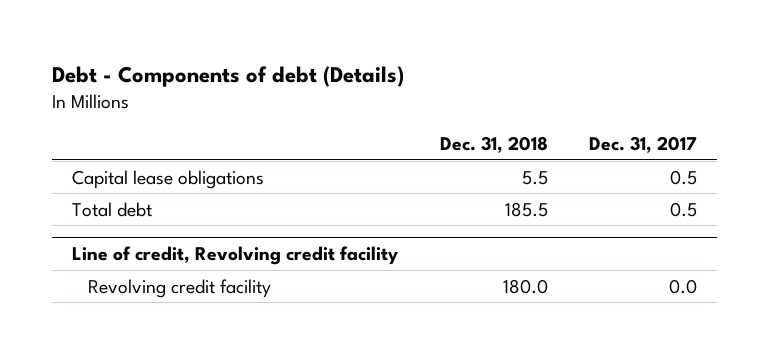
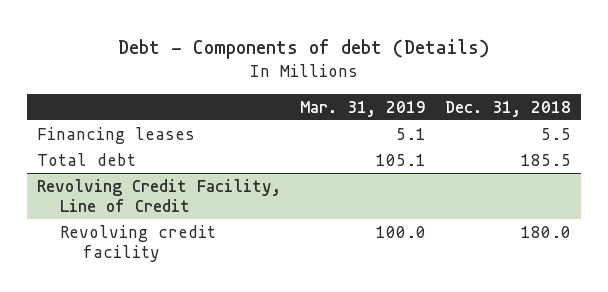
- | Dec. 31, 2018 | Dec. 31, 2017
+ | Mar. 31, 2019 | Dec. 31, 2018
- Capital lease obligations | 5.5 | 0.5
+ Financing leases | 5.1 | 5.5
- Line of credit, Revolving credit facility
+ Revolving Credit Facility, Line of Credit

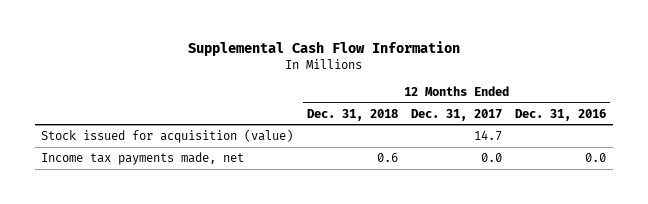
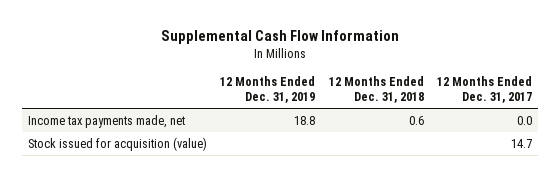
- | 12 Months Ended Dec. 31, 2018 | 12 Months Ended Dec. 31, 2017 | 12 Months Ended Dec. 31, 2016
+ | 12 Months Ended Dec. 31, 2019 | 12 Months Ended Dec. 31, 2018 | 12 Months Ended Dec. 31, 2017
moved down: Stock issued for acquisition (value) | | | 14.7

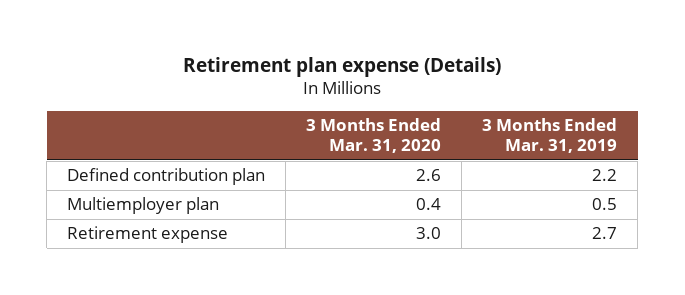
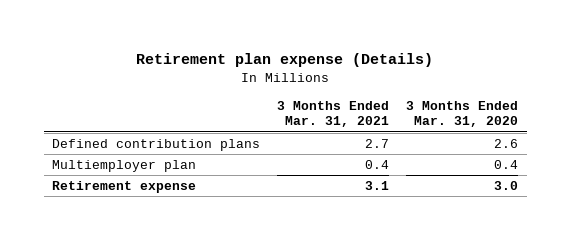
- | 3 Months Ended Mar. 31, 2020 | 3 Months Ended Mar. 31, 2019
+ | 3 Months Ended Mar. 31, 2021 | 3 Months Ended Mar. 31, 2020
- Defined contribution plan | 2.6 | 2.2
+ Defined contribution plans | 2.7 | 2.6

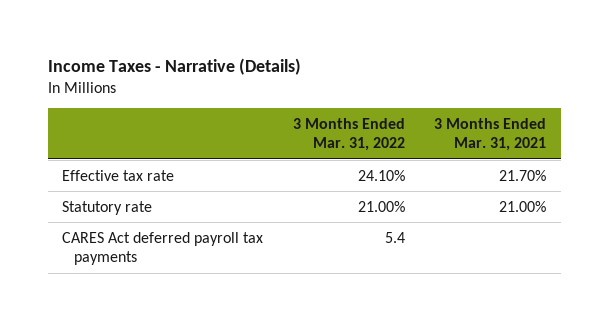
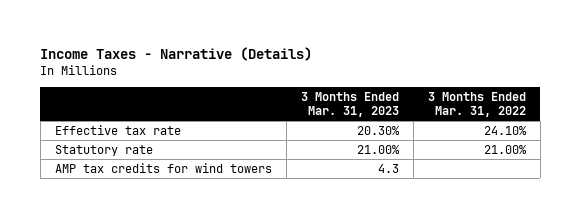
- | 3 Months Ended Mar. 31, 2022 | 3 Months Ended Mar. 31, 2021
+ | 3 Months Ended Mar. 31, 2023 | 3 Months Ended Mar. 31, 2022
- CARES Act deferred payroll tax payments | 5.4 |
+ AMP tax credits for wind towers | 4.3 |

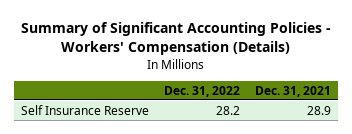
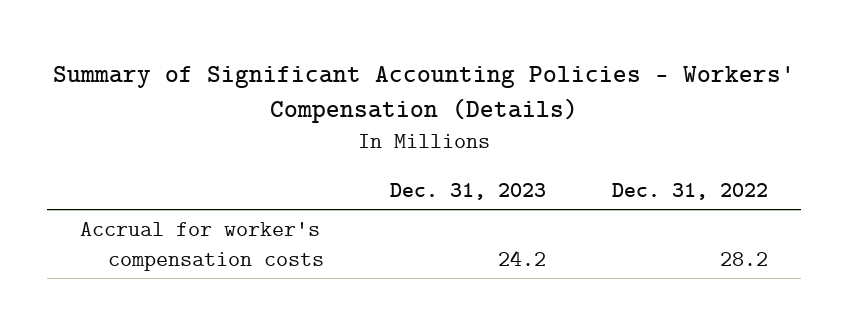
- | Dec. 31, 2022 | Dec. 31, 2021
+ | Dec. 31, 2023 | Dec. 31, 2022
- Self Insurance Reserve | 28.2 | 28.9
+ Accrual for worker's compensation costs | 24.2 | 28.2

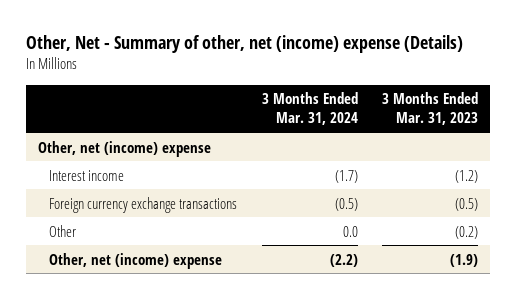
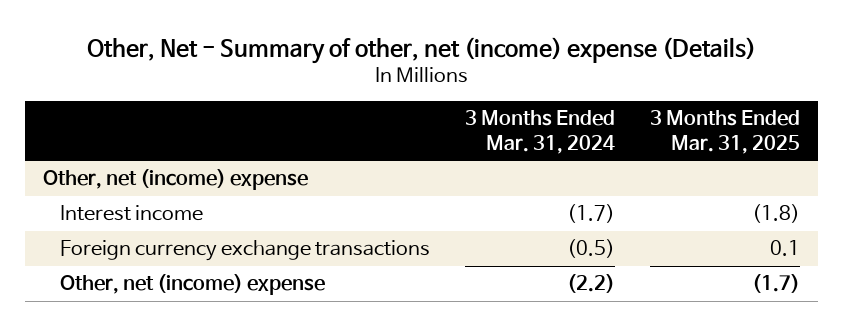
- | 3 Months Ended Mar. 31, 2024 | 3 Months Ended Mar. 31, 2023
+ | 3 Months Ended Mar. 31, 2024 | 3 Months Ended Mar. 31, 2025
- Other | 0.0 | (0.2)

